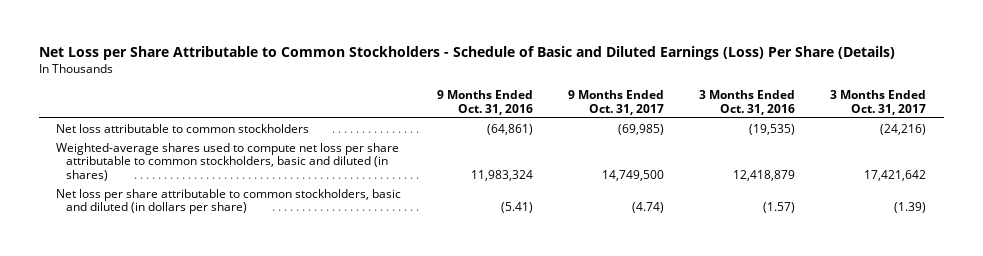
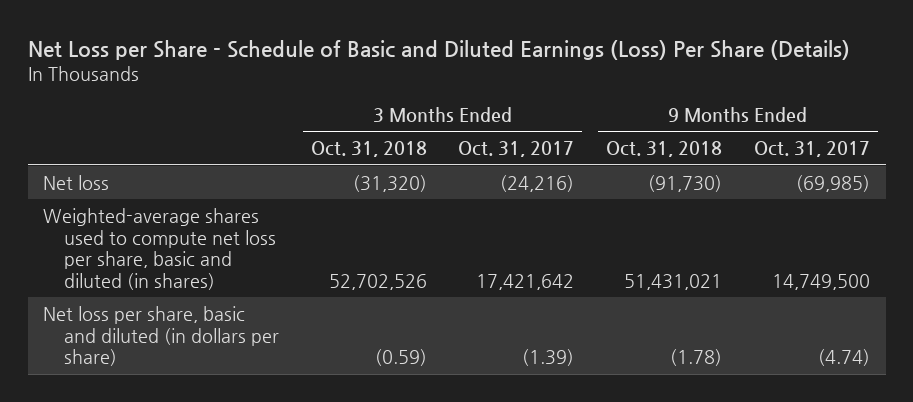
- Net Loss per Share Attributable to Common Stockholders - Schedule of Basic and Diluted Earnings (Loss) Per Share (Details)
+ Net Loss per Share - Schedule of Basic and Diluted Earnings (Loss) Per Share (Details)
- | 9 Months Ended Oct. 31, 2016 | 9 Months Ended Oct. 31, 2017 | 3 Months Ended Oct. 31, 2016 | 3 Months Ended Oct. 31, 2017
+ | 3 Months Ended Oct. 31, 2018 | 3 Months Ended Oct. 31, 2017 | 9 Months Ended Oct. 31, 2018 | 9 Months Ended Oct. 31, 2017
- Net loss attributable to common stockholders | (64,861) | (69,985) | (19,535) | (24,216)
- Weighted-average shares used to compute net loss per share attributable to common stockholders, basic and diluted (in shares) | 11,983,324 | 14,749,500 | 12,418,879 | 17,421,642
- Net loss per share attributable to common stockholders, basic and diluted (in dollars per share) | (5.41) | (4.74) | (1.57) | (1.39)
+ Net loss | (31,320) | (24,216) | (91,730) | (69,985)
+ Weighted-average shares used to compute net loss per share, basic and diluted (in shares) | 52,702,526 | 17,421,642 | 51,431,021 | 14,749,500
+ Net loss per share, basic and diluted (in dollars per share) | (0.59) | (1.39) | (1.78) | (4.74)

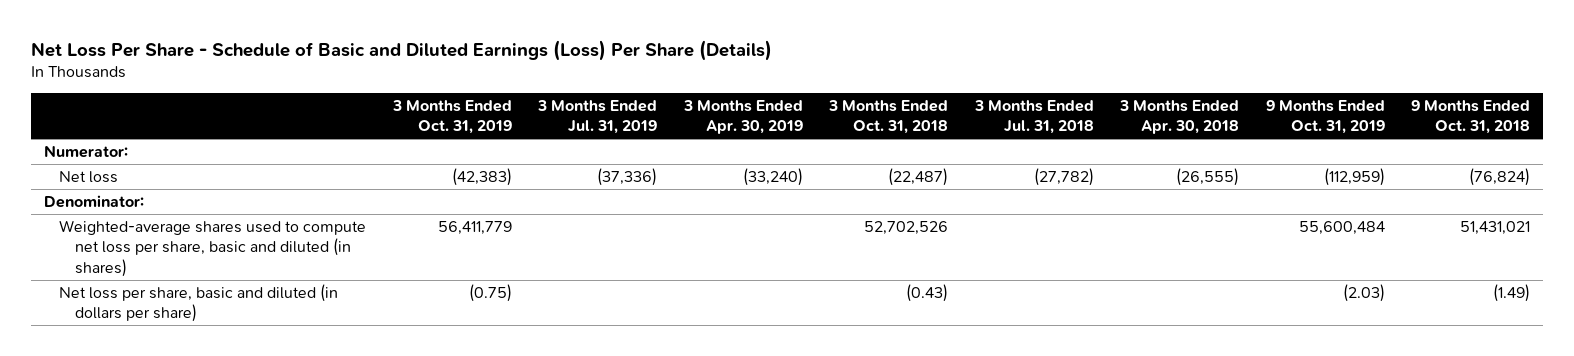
- Net Loss per Share - Schedule of Basic and Diluted Earnings (Loss) Per Share (Details)
+ Net Loss Per Share - Schedule of Basic and Diluted Earnings (Loss) Per Share (Details)
- | 3 Months Ended Oct. 31, 2018 | 3 Months Ended Oct. 31, 2017 | 9 Months Ended Oct. 31, 2018 | 9 Months Ended Oct. 31, 2017
+ | 3 Months Ended Oct. 31, 2019 | 3 Months Ended Jul. 31, 2019 | 3 Months Ended Apr. 30, 2019 | 3 Months Ended Oct. 31, 2018 | 3 Months Ended Jul. 31, 2018 | 3 Months Ended Apr. 30, 2018 | 9 Months Ended Oct. 31, 2019 | 9 Months Ended Oct. 31, 2018
- Net loss | (31,320) | (24,216) | (91,730) | (69,985)
+ Numerator:
+ Net loss | (42,383) | (37,336) | (33,240) | (22,487) | (27,782) | (26,555) | (112,959) | (76,824)
+ Denominator:
- Net loss per share, basic and diluted (in dollars per share) | (0.59) | (1.39) | (1.78) | (4.74)
+ Net loss per share, basic and diluted (in dollars per share) | (0.75) | | | (0.43) | | | (2.03) | (1.49)

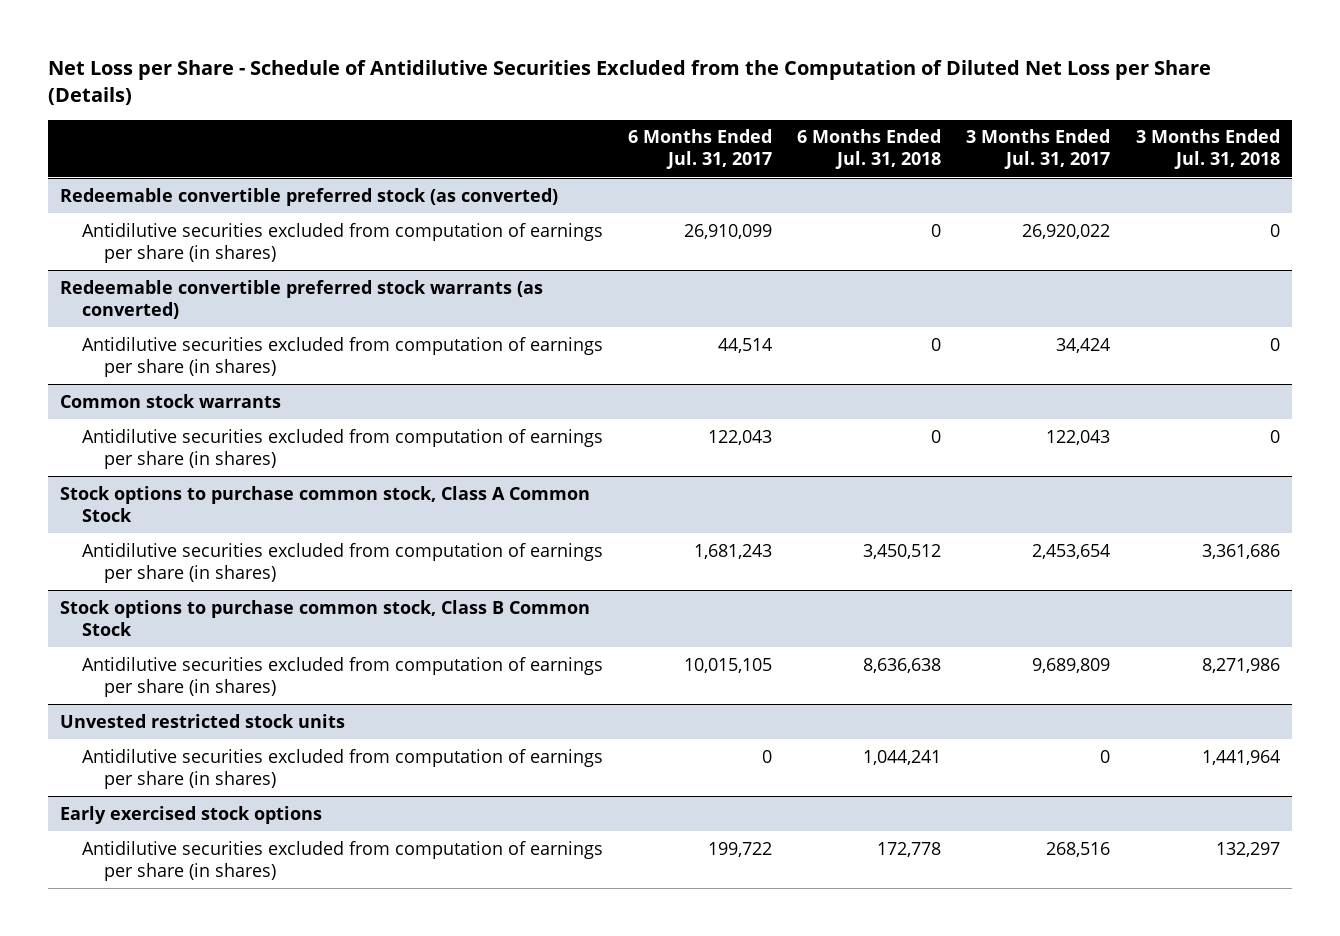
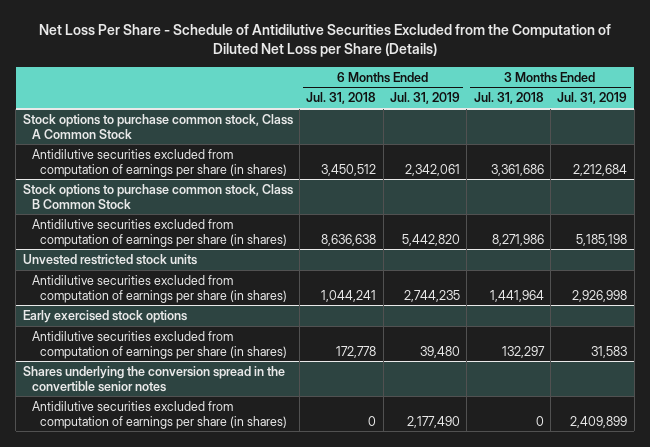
- Net Loss per Share - Schedule of Antidilutive Securities Excluded from the Computation of Diluted Net Loss per Share (Details)
+ Net Loss Per Share - Schedule of Antidilutive Securities Excluded from the Computation of Diluted Net Loss per Share (Details)
- | 6 Months Ended Jul. 31, 2017 | 6 Months Ended Jul. 31, 2018 | 3 Months Ended Jul. 31, 2017 | 3 Months Ended Jul. 31, 2018
+ | 6 Months Ended Jul. 31, 2018 | 6 Months Ended Jul. 31, 2019 | 3 Months Ended Jul. 31, 2018 | 3 Months Ended Jul. 31, 2019
- Redeemable convertible preferred stock (as converted)
- Antidilutive securities excluded from computation of earnings per share (in shares) | 26,910,099 | 0 | 26,920,022 | 0
- Redeemable convertible preferred stock warrants (as converted)
- Antidilutive securities excluded from computation of earnings per share (in shares) | 44,514 | 0 | 34,424 | 0
- Common stock warrants
- Antidilutive securities excluded from computation of earnings per share (in shares) | 122,043 | 0 | 122,043 | 0
+ Shares underlying the conversion spread in the convertible senior notes
+ Antidilutive securities excluded from computation of earnings per share (in shares) | 0 | 2,177,490 | 0 | 2,409,899

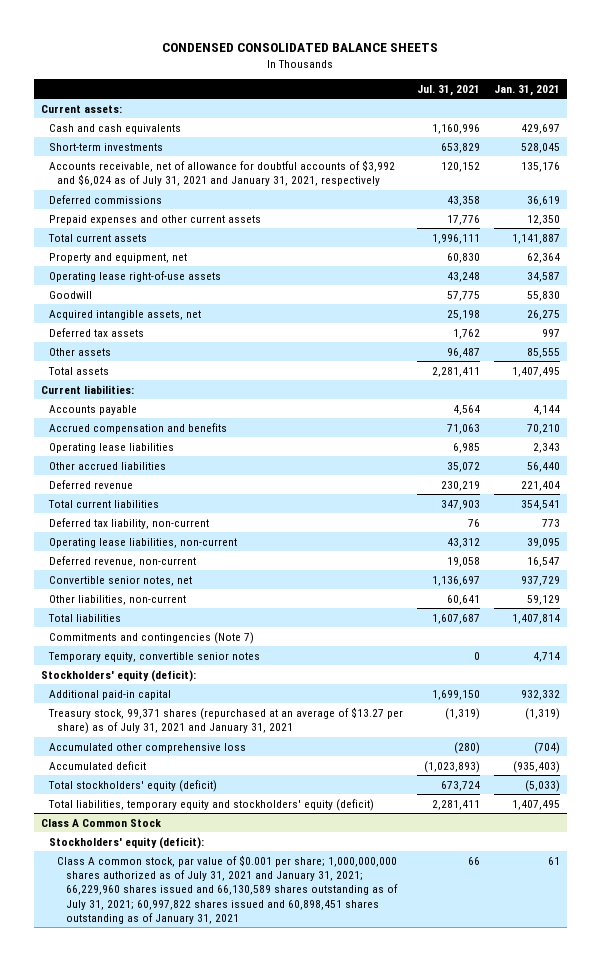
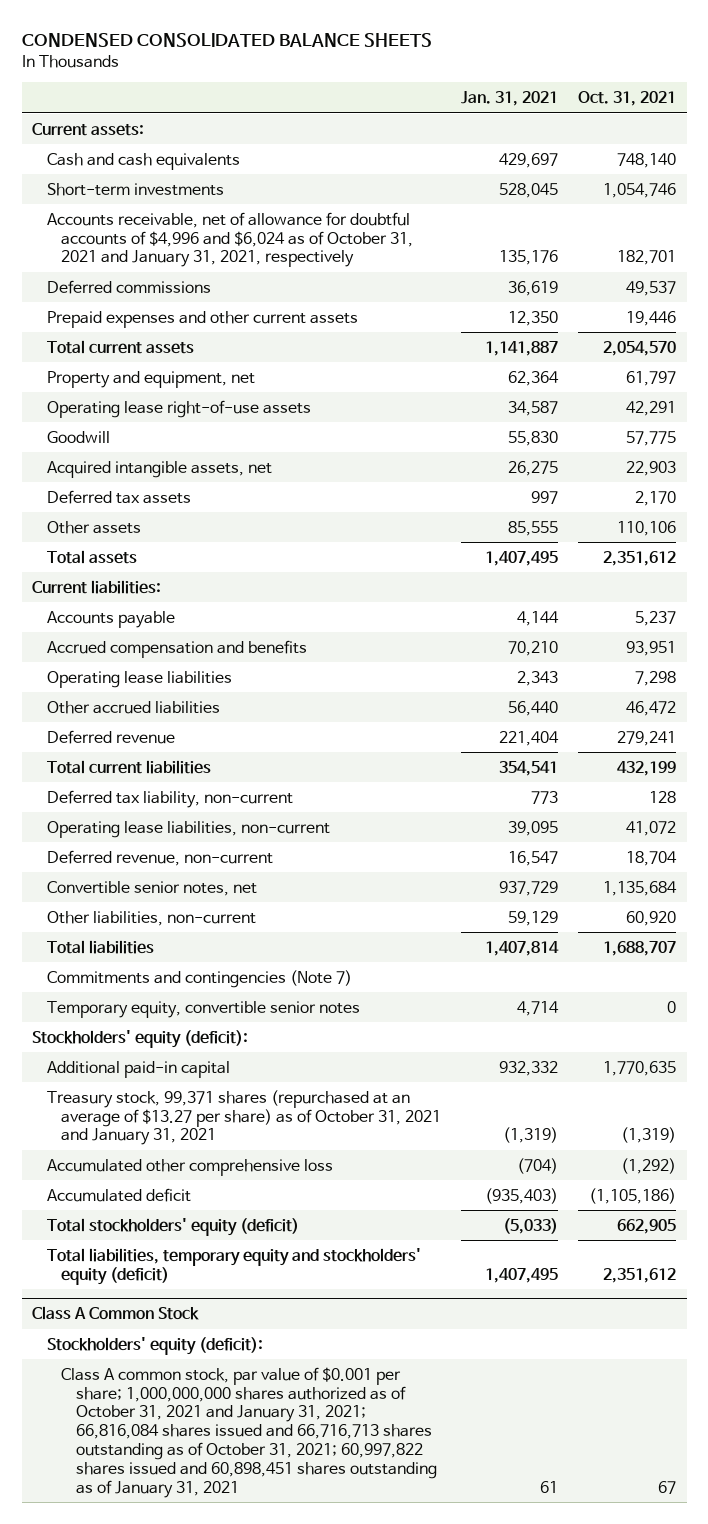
- | Jul. 31, 2021 | Jan. 31, 2021
+ | Jan. 31, 2021 | Oct. 31, 2021
- Accounts receivable, net of allowance for doubtful accounts of $3,992 and $6,024 as of July 31, 2021 and January 31, 2021, respectively | 120,152 | 135,176
+ Accounts receivable, net of allowance for doubtful accounts of $4,996 and $6,024 as of October 31, 2021 and January 31, 2021, respectively | 135,176 | 182,701
- Treasury stock, 99,371 shares (repurchased at an average of $13.27 per share) as of July 31, 2021 and January 31, 2021 | (1,319) | (1,319)
+ Treasury stock, 99,371 shares (repurchased at an average of $13.27 per share) as of October 31, 2021 and January 31, 2021 | (1,319) | (1,319)
@ Class A Common Stock
- Class A common stock, par value of $0.001 per share; 1,000,000,000 shares authorized as of July 31, 2021 and January 31, 2021; 66,229,960 shares issued and 66,130,589 shares outstanding as of July 31, 2021; 60,997,822 shares issued and 60,898,451 shares outstanding as of January 31, 2021 | 66 | 61
+ Class A common stock, par value of $0.001 per share; 1,000,000,000 shares authorized as of October 31, 2021 and January 31, 2021; 66,816,084 shares issued and 66,716,713 shares outstanding as of October 31, 2021; 60,997,822 shares issued and 60,898,451 shares outstanding as of January 31, 2021 | 61 | 67

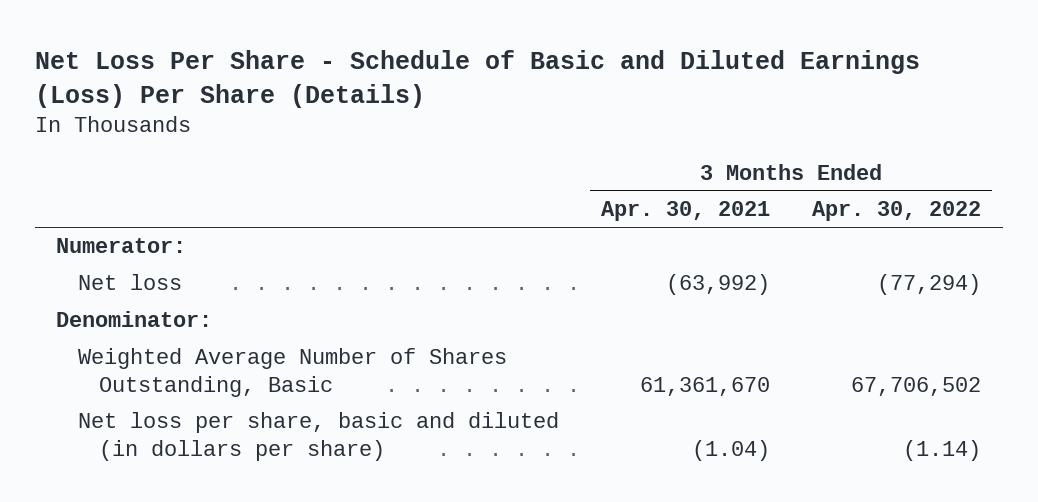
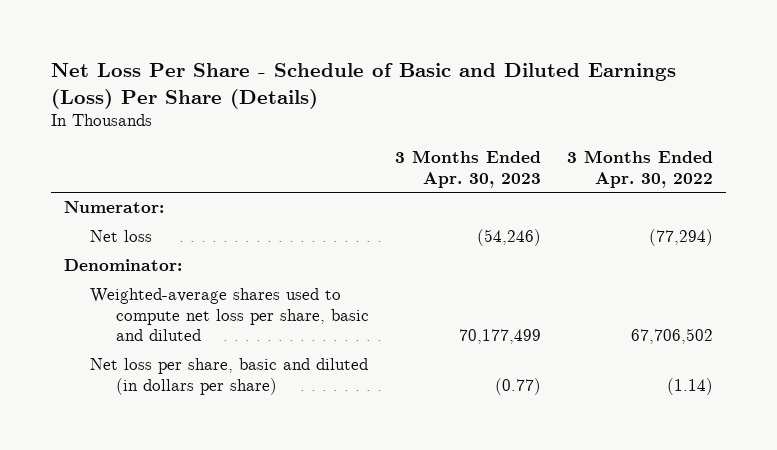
- | 3 Months Ended Apr. 30, 2021 | 3 Months Ended Apr. 30, 2022
+ | 3 Months Ended Apr. 30, 2023 | 3 Months Ended Apr. 30, 2022
- Weighted Average Number of Shares Outstanding, Basic | 61,361,670 | 67,706,502
+ Weighted-average shares used to compute net loss per share, basic and diluted | 70,177,499 | 67,706,502

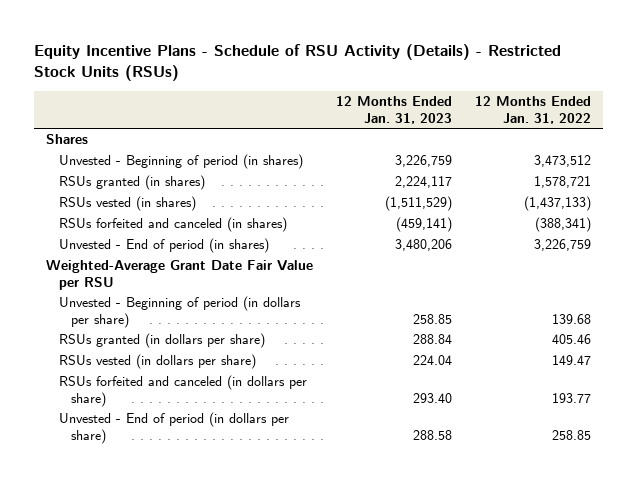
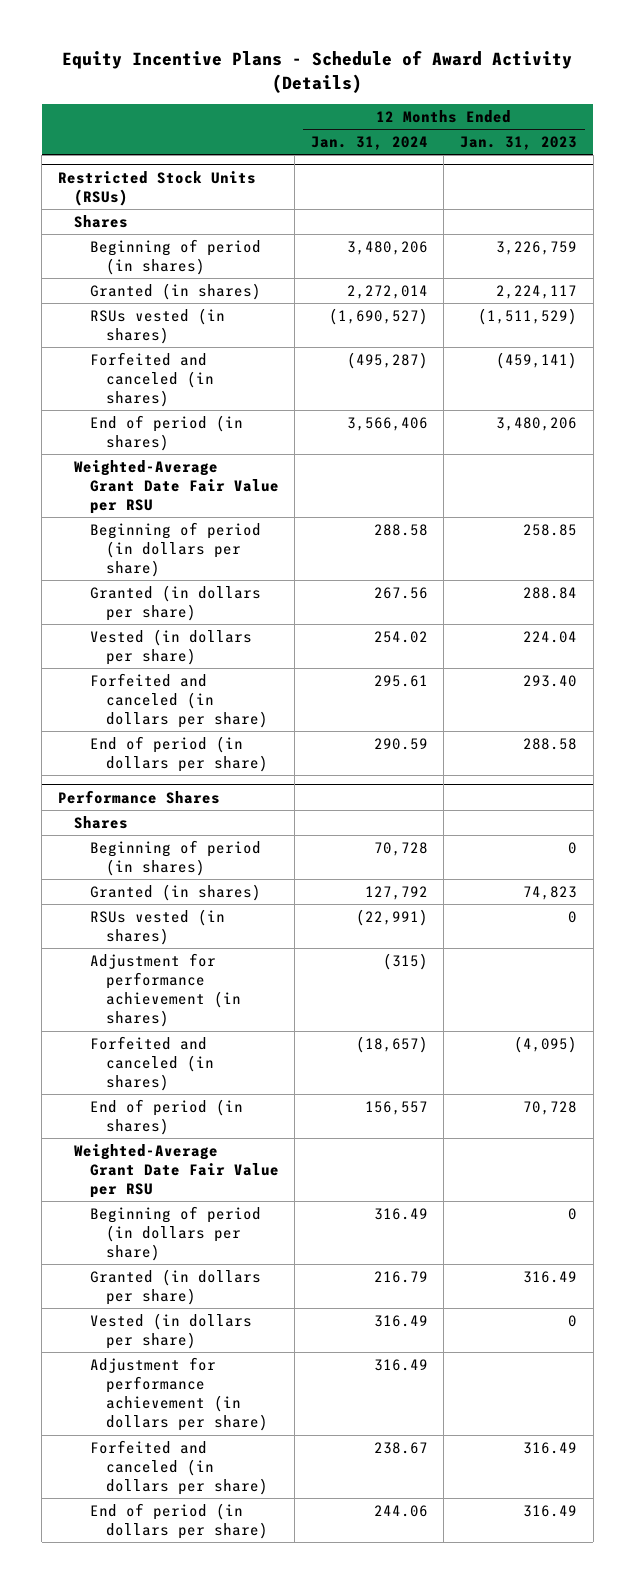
- Equity Incentive Plans - Schedule of RSU Activity (Details) - Restricted Stock Units (RSUs)
+ Equity Incentive Plans - Schedule of Award Activity (Details)
- | 12 Months Ended Jan. 31, 2023 | 12 Months Ended Jan. 31, 2022
+ | 12 Months Ended Jan. 31, 2024 | 12 Months Ended Jan. 31, 2023
+ Restricted Stock Units (RSUs)
- Unvested - Beginning of period (in shares) | 3,226,759 | 3,473,512
- RSUs granted (in shares) | 2,224,117 | 1,578,721
+ Beginning of period (in shares) | 3,480,206 | 3,226,759
+ Granted (in shares) | 2,272,014 | 2,224,117
- RSUs forfeited and canceled (in shares) | (459,141) | (388,341)
- Unvested - End of period (in shares) | 3,480,206 | 3,226,759
+ Forfeited and canceled (in shares) | (495,287) | (459,141)
+ End of period (in shares) | 3,566,406 | 3,480,206
- Unvested - Beginning of period (in dollars per share) | 258.85 | 139.68
- RSUs granted (in dollars per share) | 288.84 | 405.46
- RSUs vested (in dollars per share) | 224.04 | 149.47
- RSUs forfeited and canceled (in dollars per share) | 293.40 | 193.77
- Unvested - End of period (in dollars per share) | 288.58 | 258.85
+ Beginning of period (in dollars per share) | 288.58 | 258.85
+ Granted (in dollars per share) | 267.56 | 288.84
+ Vested (in dollars per share) | 254.02 | 224.04
+ Forfeited and canceled (in dollars per share) | 295.61 | 293.40
+ End of period (in dollars per share) | 290.59 | 288.58
+ Performance Shares
+ Shares
+ Beginning of period (in shares) | 70,728 | 0
+ Granted (in shares) | 127,792 | 74,823
+ RSUs vested (in shares) | (22,991) | 0
+ Adjustment for performance achievement (in shares) | (315) |
+ Forfeited and canceled (in shares) | (18,657) | (4,095)
+ End of period (in shares) | 156,557 | 70,728
+ Weighted-Average Grant Date Fair Value per RSU
+ Beginning of period (in dollars per share) | 316.49 | 0
+ Granted (in dollars per share) | 216.79 | 316.49
+ Vested (in dollars per share) | 316.49 | 0
+ Adjustment for performance achievement (in dollars per share) | 316.49 |
+ Forfeited and canceled (in dollars per share) | 238.67 | 316.49
+ End of period (in dollars per share) | 244.06 | 316.49

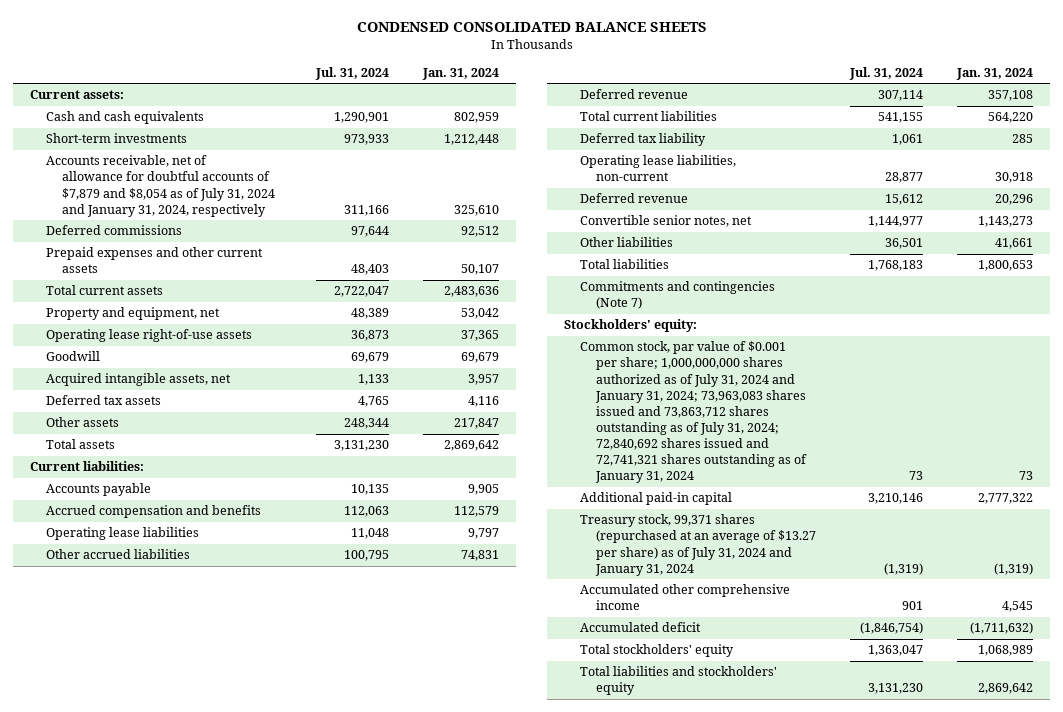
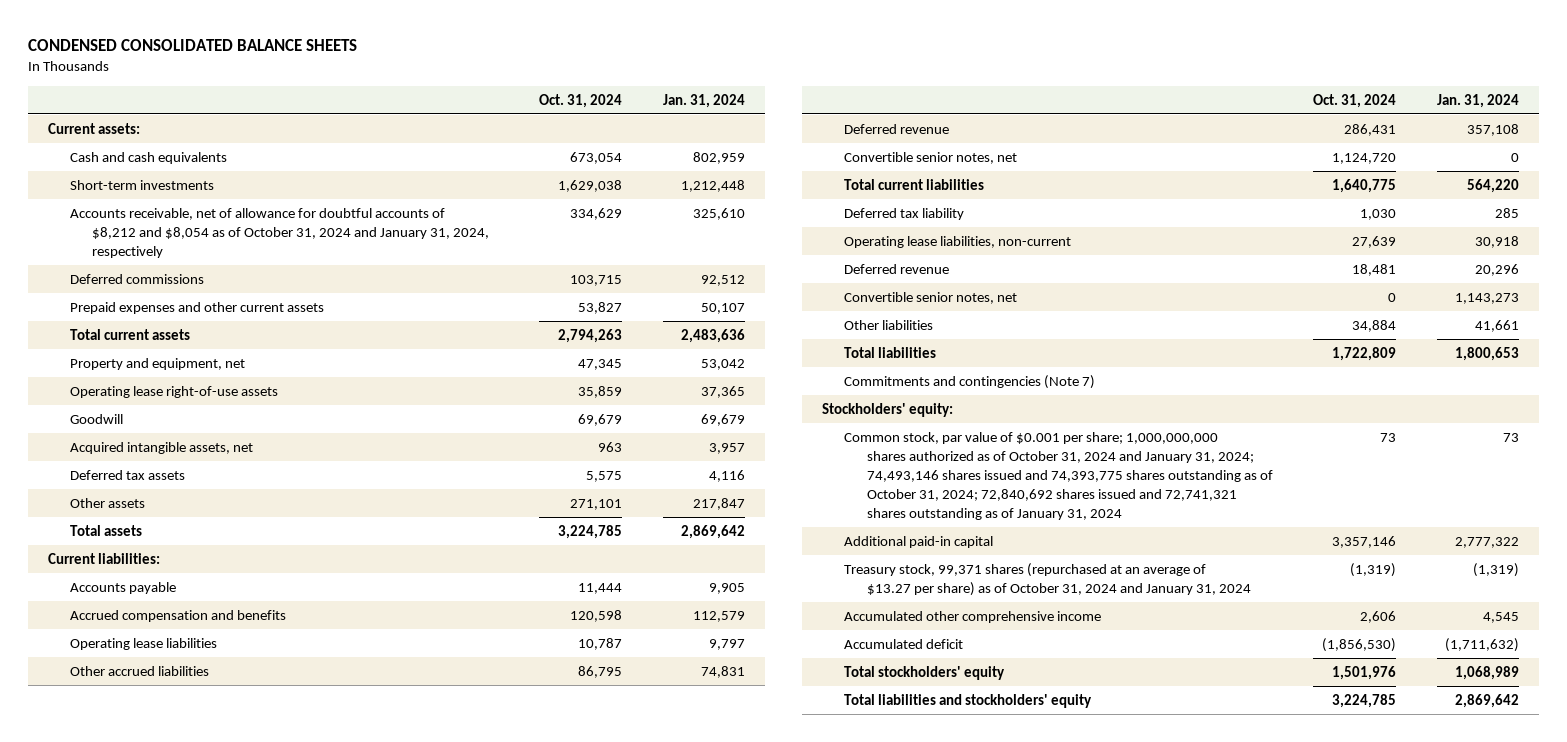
- | Jul. 31, 2024 | Jan. 31, 2024
+ | Oct. 31, 2024 | Jan. 31, 2024
- Accounts receivable, net of allowance for doubtful accounts of $7,879 and $8,054 as of July 31, 2024 and January 31, 2024, respectively | 311,166 | 325,610
+ Accounts receivable, net of allowance for doubtful accounts of $8,212 and $8,054 as of October 31, 2024 and January 31, 2024, respectively | 334,629 | 325,610
+ Convertible senior notes, net | 1,124,720 | 0
- Common stock, par value of $0.001 per share; 1,000,000,000 shares authorized as of July 31, 2024 and January 31, 2024; 73,963,083 shares issued and 73,863,712 shares outstanding as of July 31, 2024; 72,840,692 shares issued and 72,741,321 shares outstanding as of January 31, 2024 | 73 | 73
+ Common stock, par value of $0.001 per share; 1,000,000,000 shares authorized as of October 31, 2024 and January 31, 2024; 74,493,146 shares issued and 74,393,775 shares outstanding as of October 31, 2024; 72,840,692 shares issued and 72,741,321 shares outstanding as of January 31, 2024 | 73 | 73
- Treasury stock, 99,371 shares (repurchased at an average of $13.27 per share) as of July 31, 2024 and January 31, 2024 | (1,319) | (1,319)
+ Treasury stock, 99,371 shares (repurchased at an average of $13.27 per share) as of October 31, 2024 and January 31, 2024 | (1,319) | (1,319)

